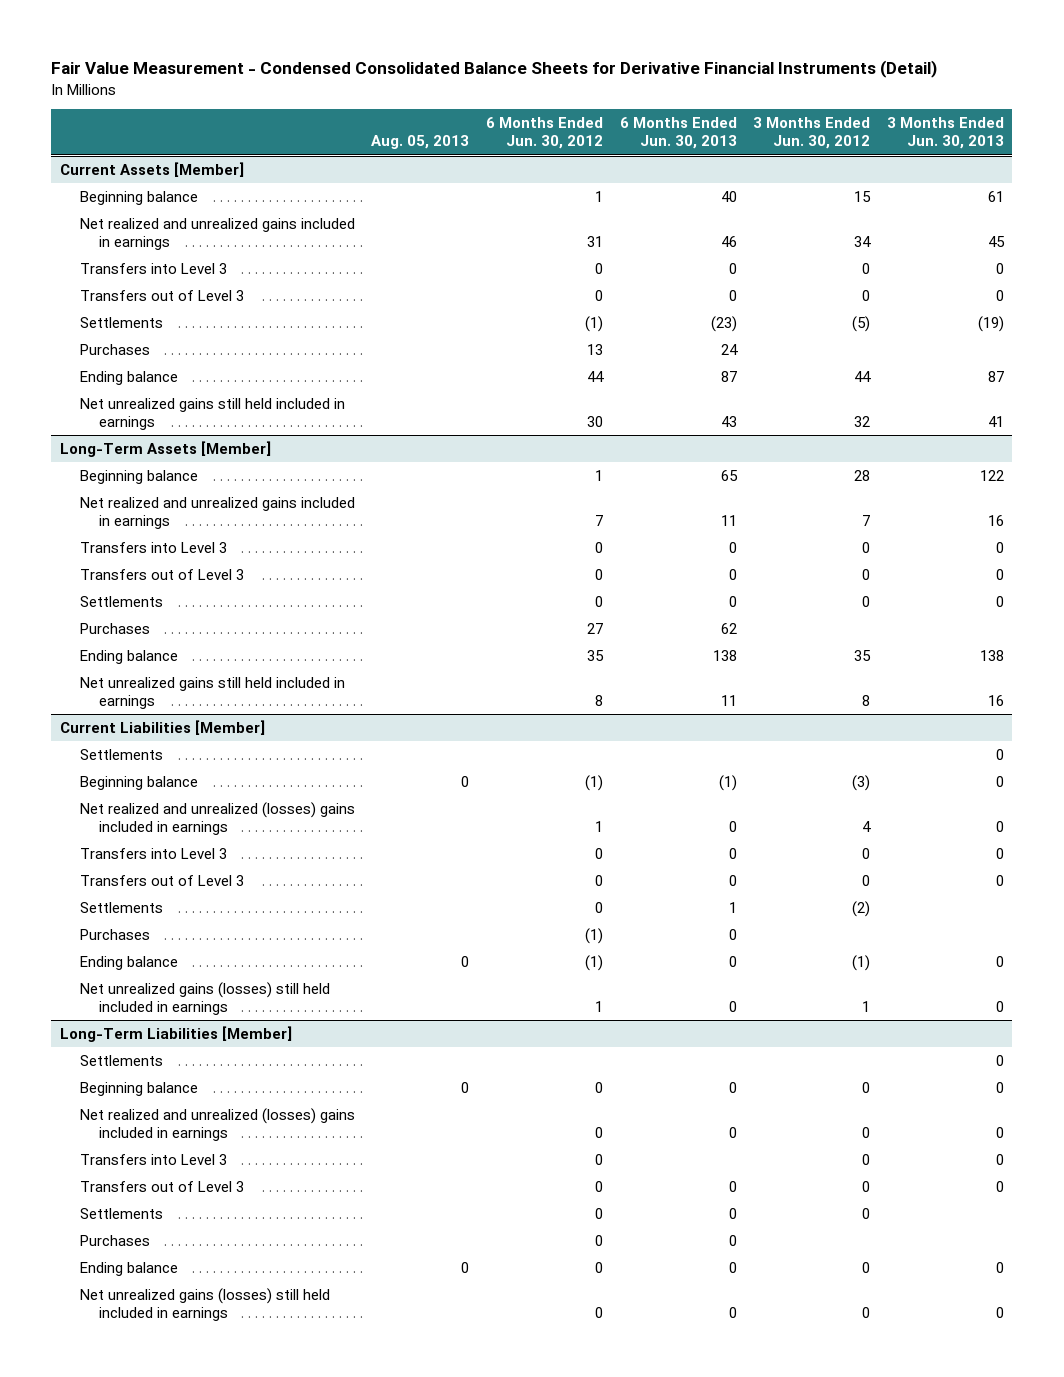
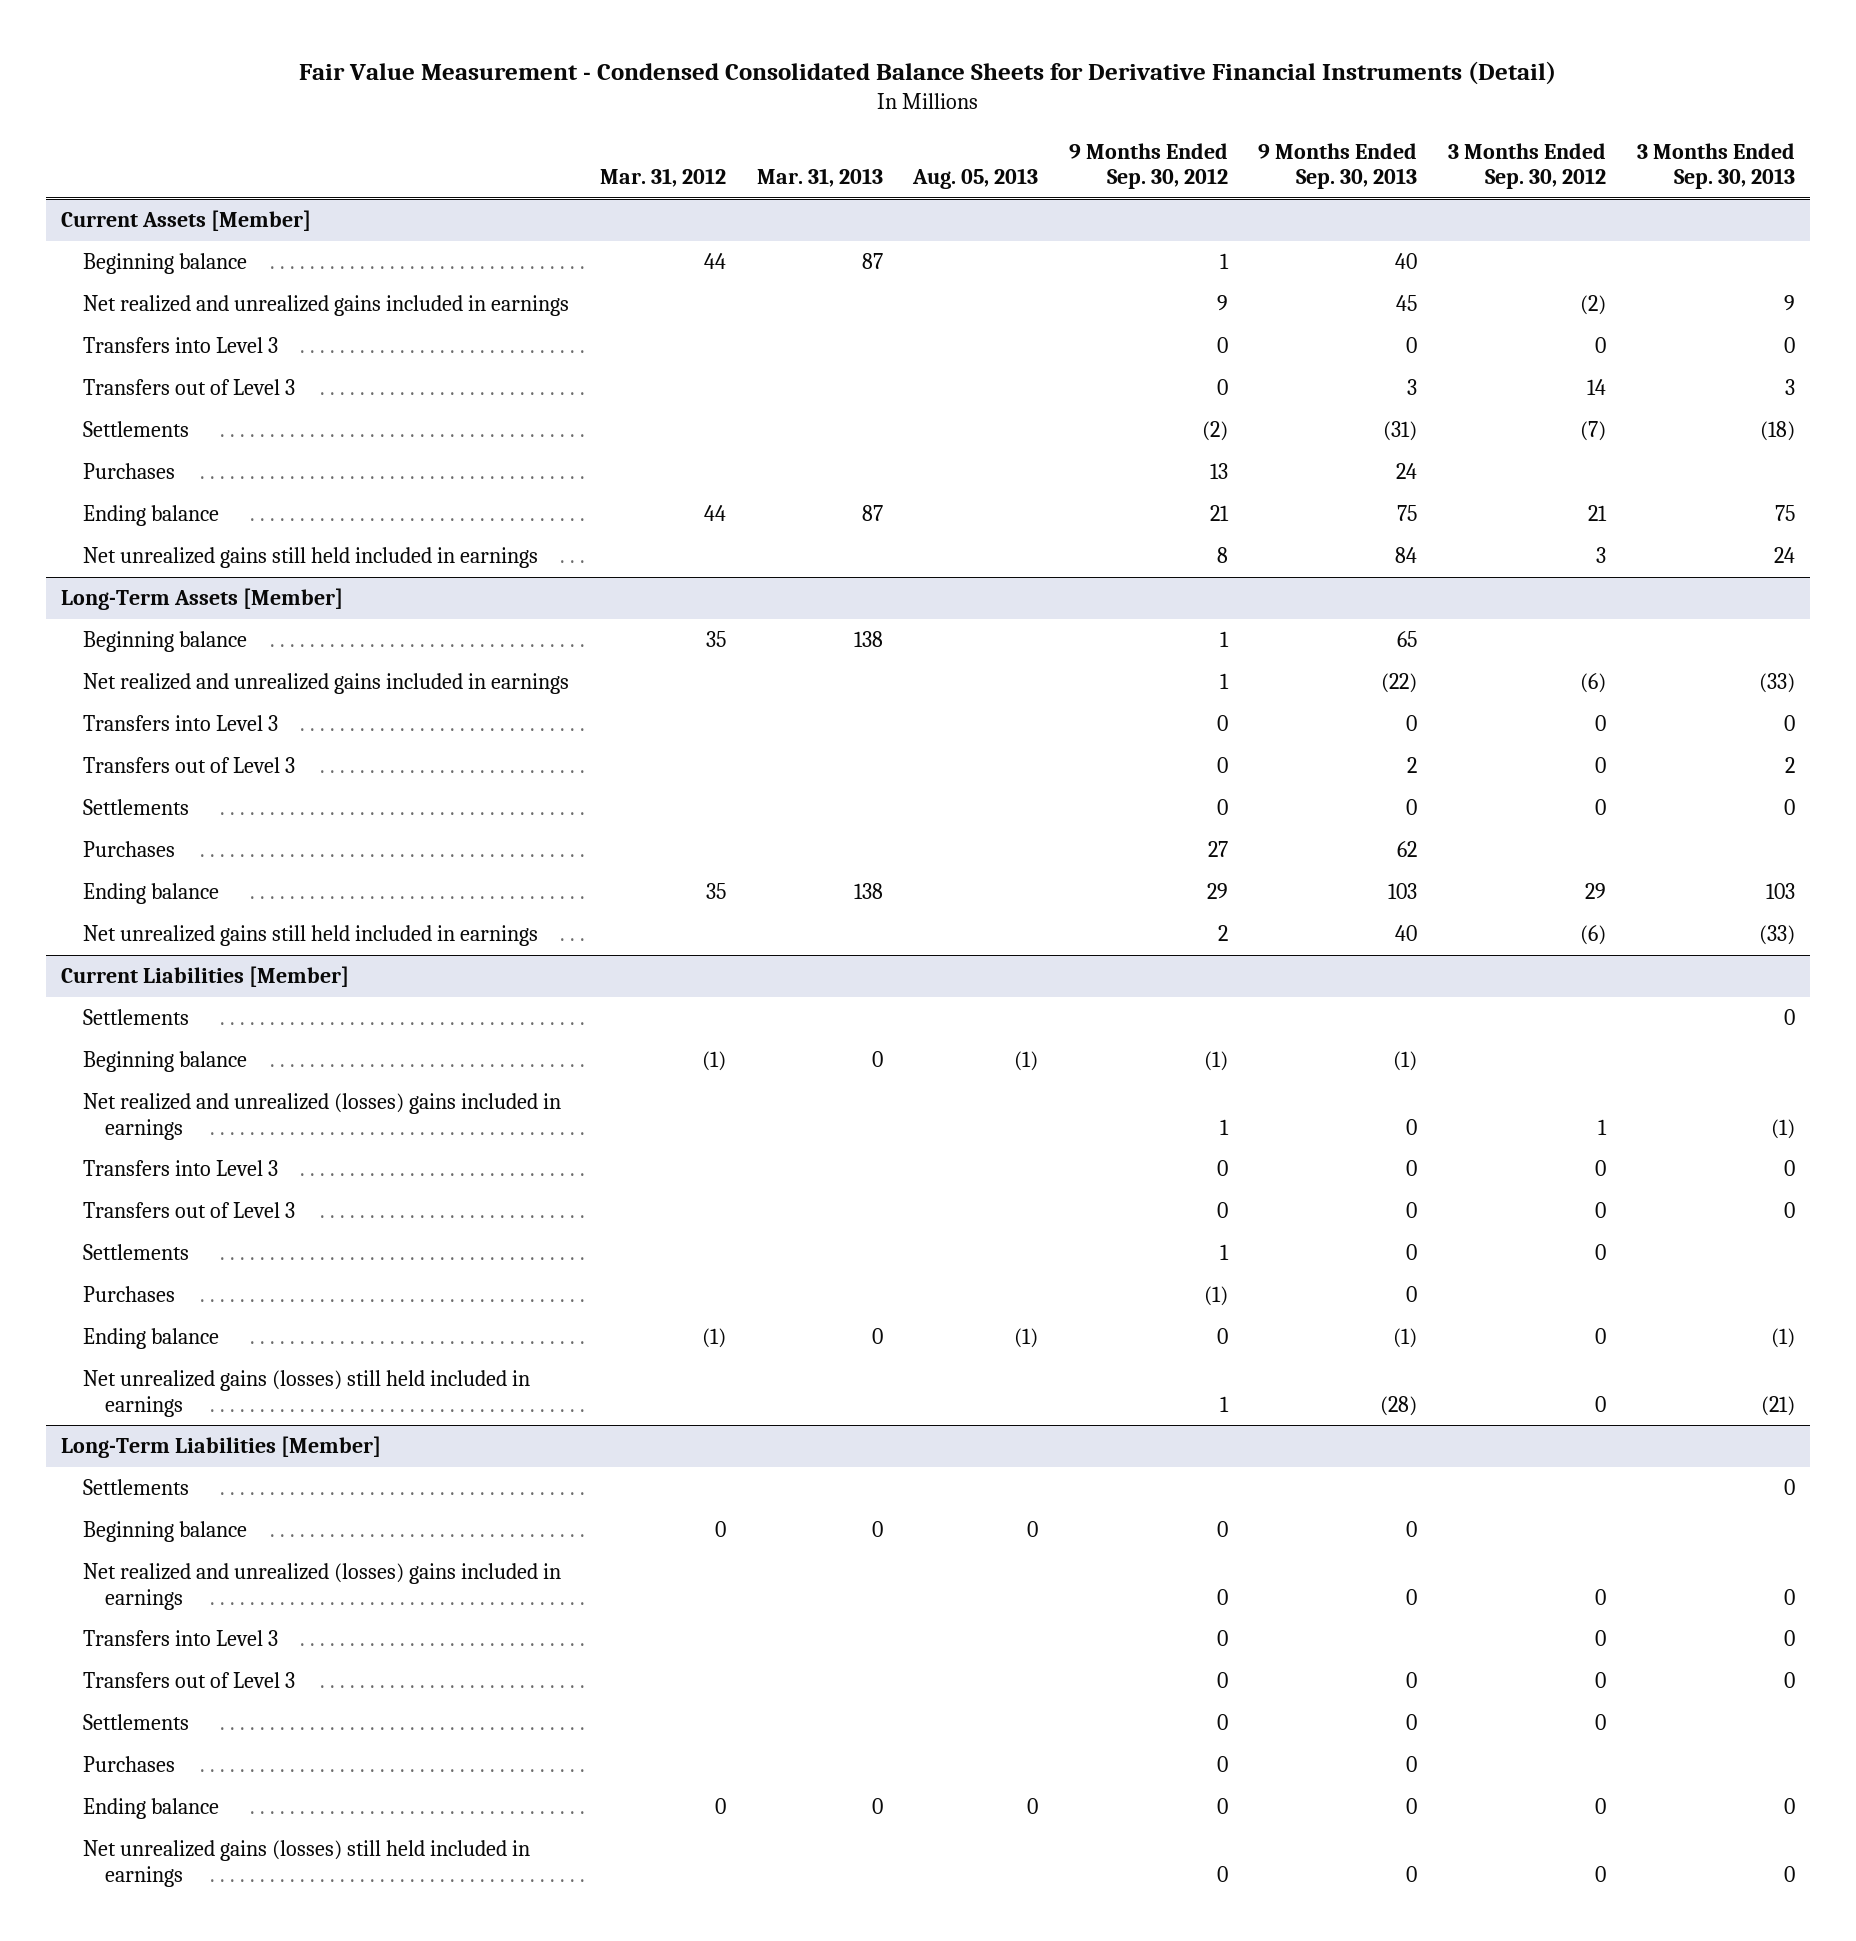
- | Aug. 05, 2013 | 6 Months Ended Jun. 30, 2012 | 6 Months Ended Jun. 30, 2013 | 3 Months Ended Jun. 30, 2012 | 3 Months Ended Jun. 30, 2013
+ | Mar. 31, 2012 | Mar. 31, 2013 | Aug. 05, 2013 | 9 Months Ended Sep. 30, 2012 | 9 Months Ended Sep. 30, 2013 | 3 Months Ended Sep. 30, 2012 | 3 Months Ended Sep. 30, 2013
@ Current Liabilities [Member]
- Beginning balance | 0 | (1) | (1) | (3) | 0
+ Beginning balance | (1) | 0 | (1) | (1) | (1) | |
- Ending balance | 0 | (1) | 0 | (1) | 0
+ Ending balance | (1) | 0 | (1) | 0 | (1) | 0 | (1)

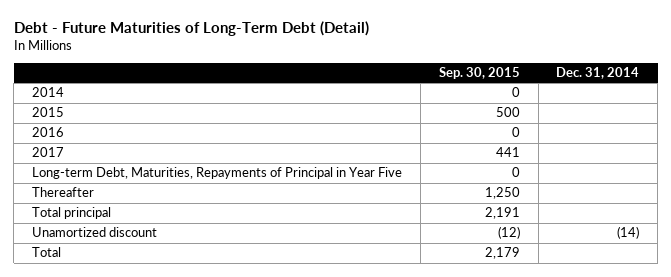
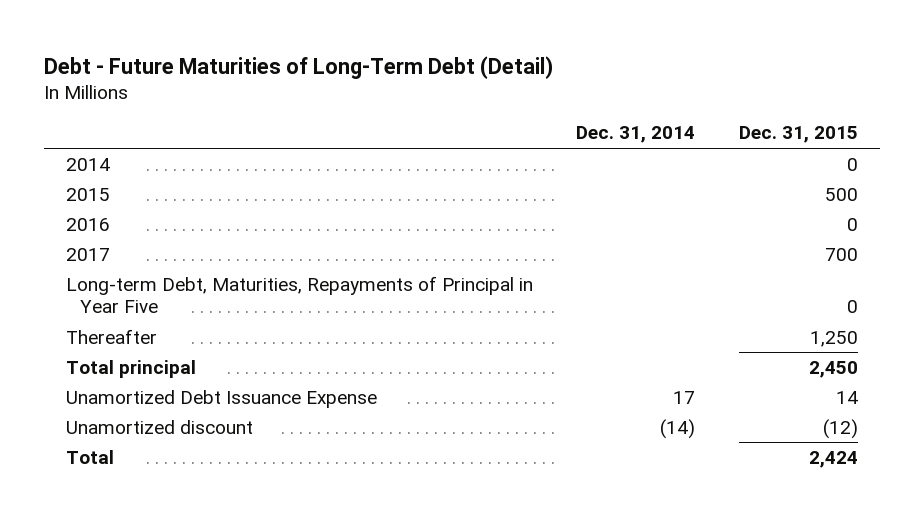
- | Sep. 30, 2015 | Dec. 31, 2014
+ | Dec. 31, 2014 | Dec. 31, 2015
+ Unamortized Debt Issuance Expense | 17 | 14

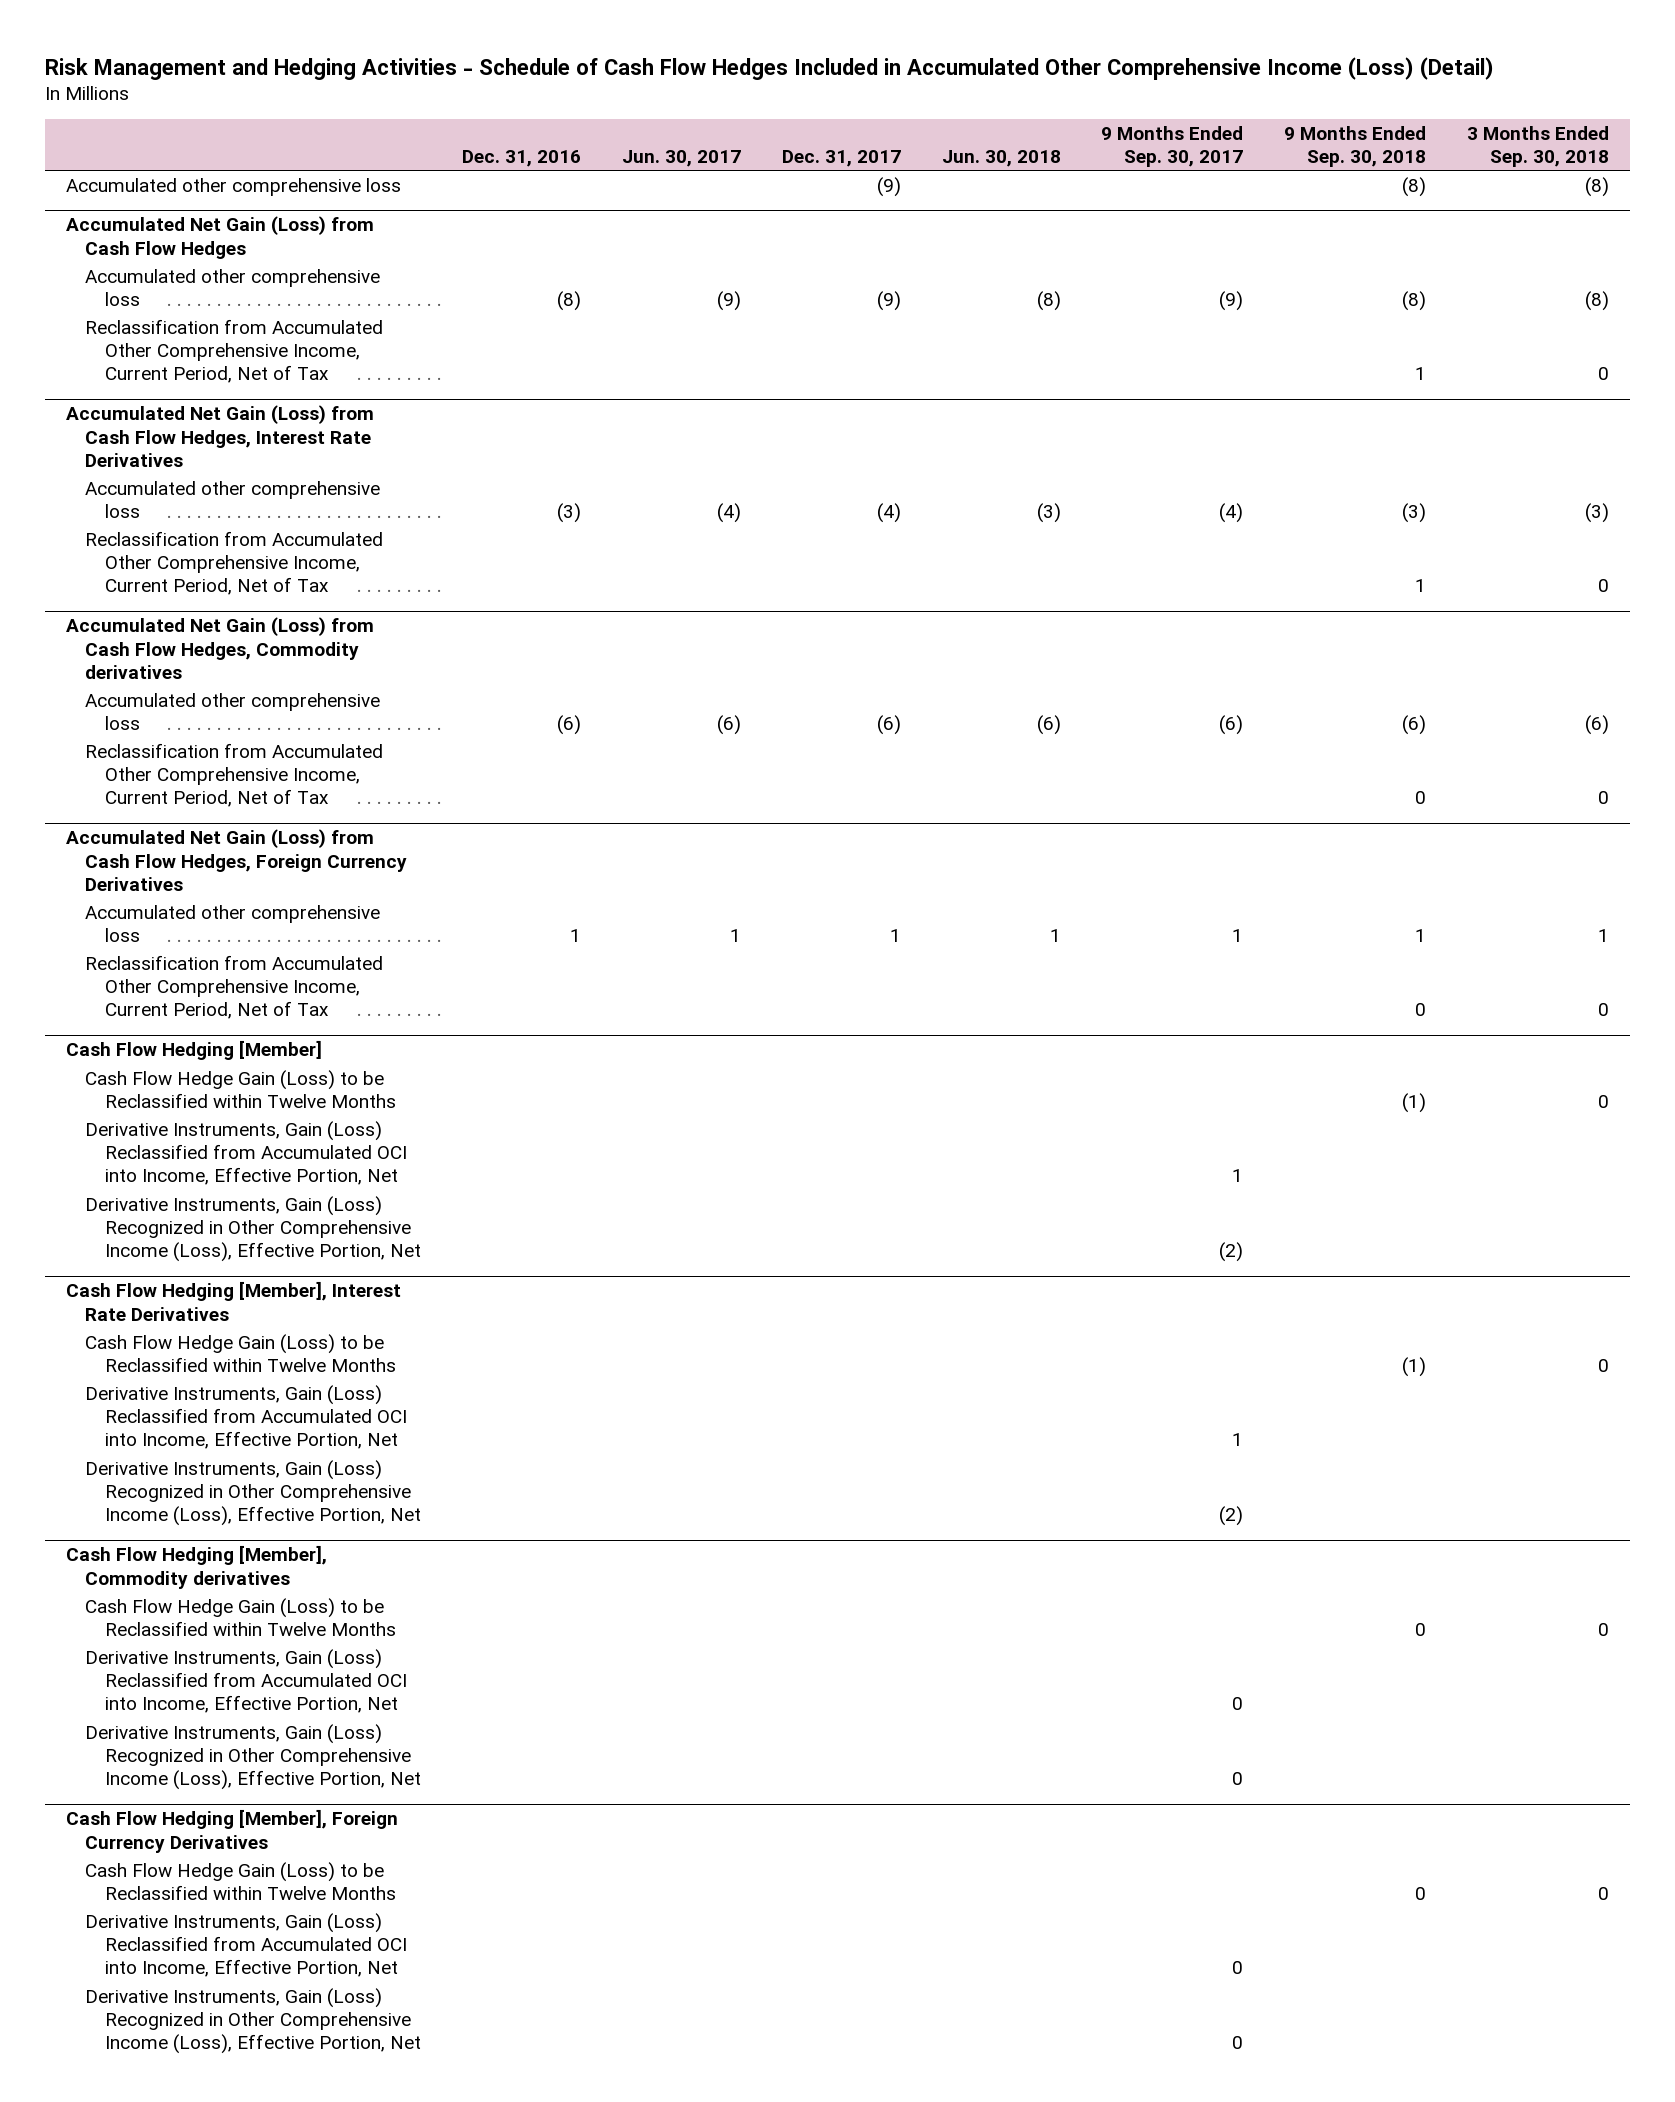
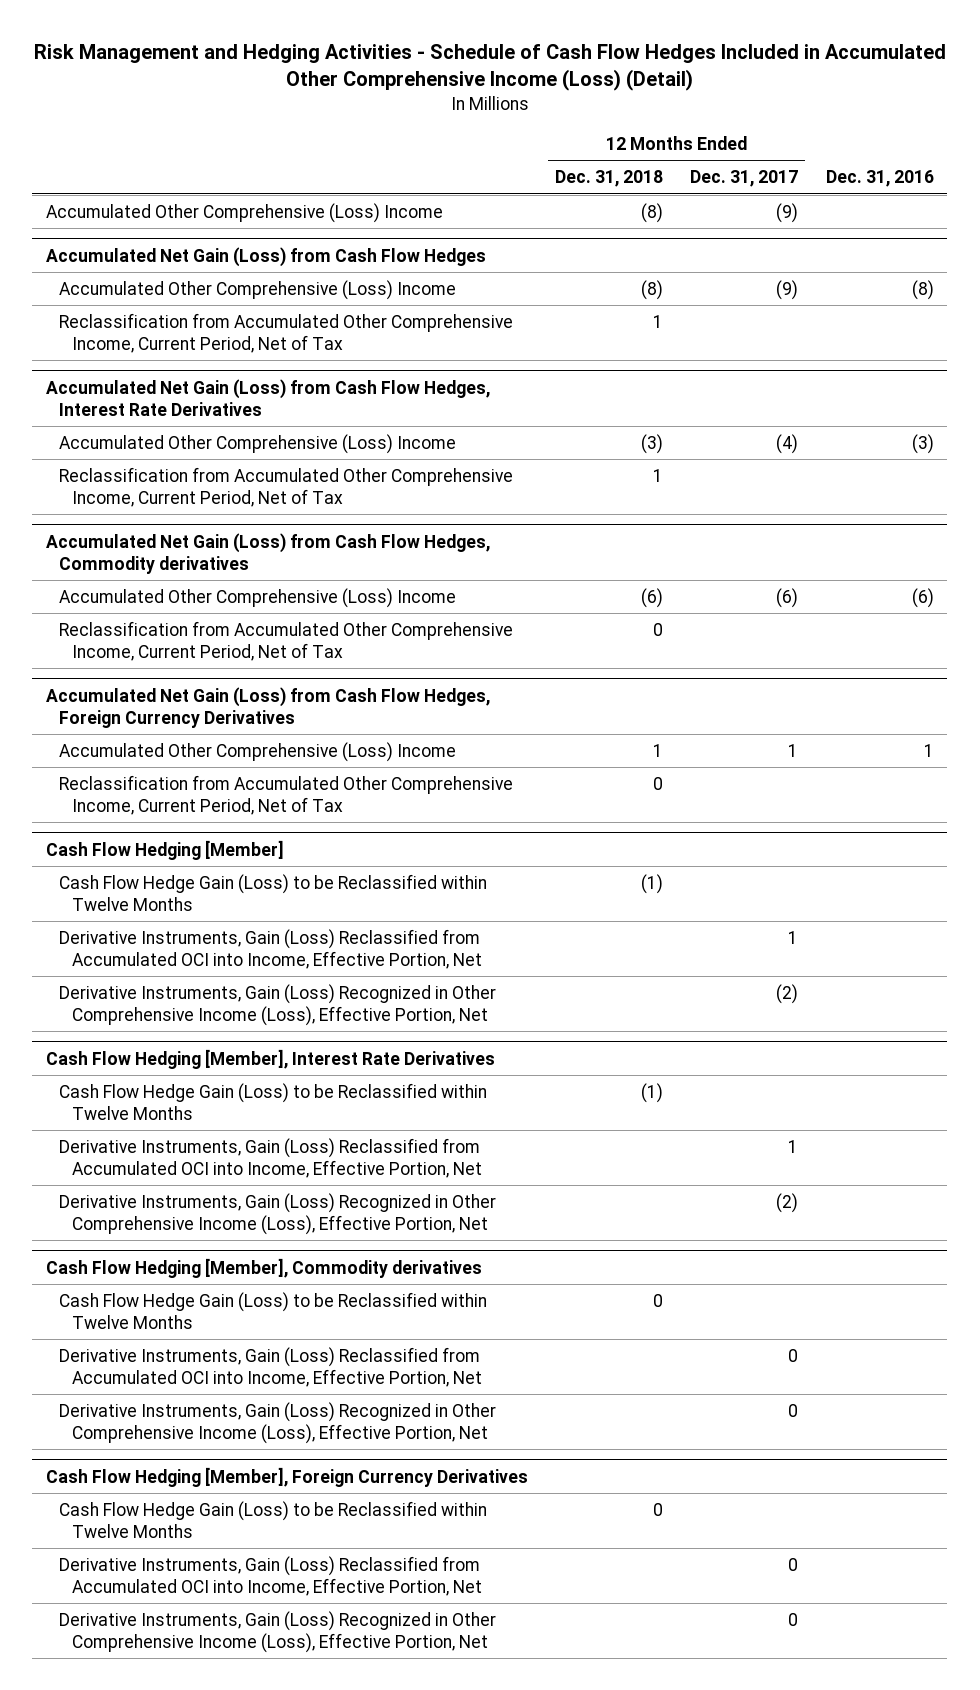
- | Dec. 31, 2016 | Jun. 30, 2017 | Dec. 31, 2017 | Jun. 30, 2018 | 9 Months Ended Sep. 30, 2017 | 9 Months Ended Sep. 30, 2018 | 3 Months Ended Sep. 30, 2018
+ | 12 Months Ended Dec. 31, 2018 | 12 Months Ended Dec. 31, 2017 | Dec. 31, 2016
- Accumulated other comprehensive loss | | | (9) | | | (8) | (8)
+ Accumulated Other Comprehensive (Loss) Income | (8) | (9) |
@ Accumulated Net Gain (Loss) from Cash Flow Hedges
- Accumulated other comprehensive loss | (8) | (9) | (9) | (8) | (9) | (8) | (8)
+ Accumulated Other Comprehensive (Loss) Income | (8) | (9) | (8)
@ Accumulated Net Gain (Loss) from Cash Flow Hedges, Interest Rate Derivatives
- Accumulated other comprehensive loss | (3) | (4) | (4) | (3) | (4) | (3) | (3)
+ Accumulated Other Comprehensive (Loss) Income | (3) | (4) | (3)
@ Accumulated Net Gain (Loss) from Cash Flow Hedges, Commodity derivatives
- Accumulated other comprehensive loss | (6) | (6) | (6) | (6) | (6) | (6) | (6)
+ Accumulated Other Comprehensive (Loss) Income | (6) | (6) | (6)
@ Accumulated Net Gain (Loss) from Cash Flow Hedges, Foreign Currency Derivatives
- Accumulated other comprehensive loss | 1 | 1 | 1 | 1 | 1 | 1 | 1
+ Accumulated Other Comprehensive (Loss) Income | 1 | 1 | 1

